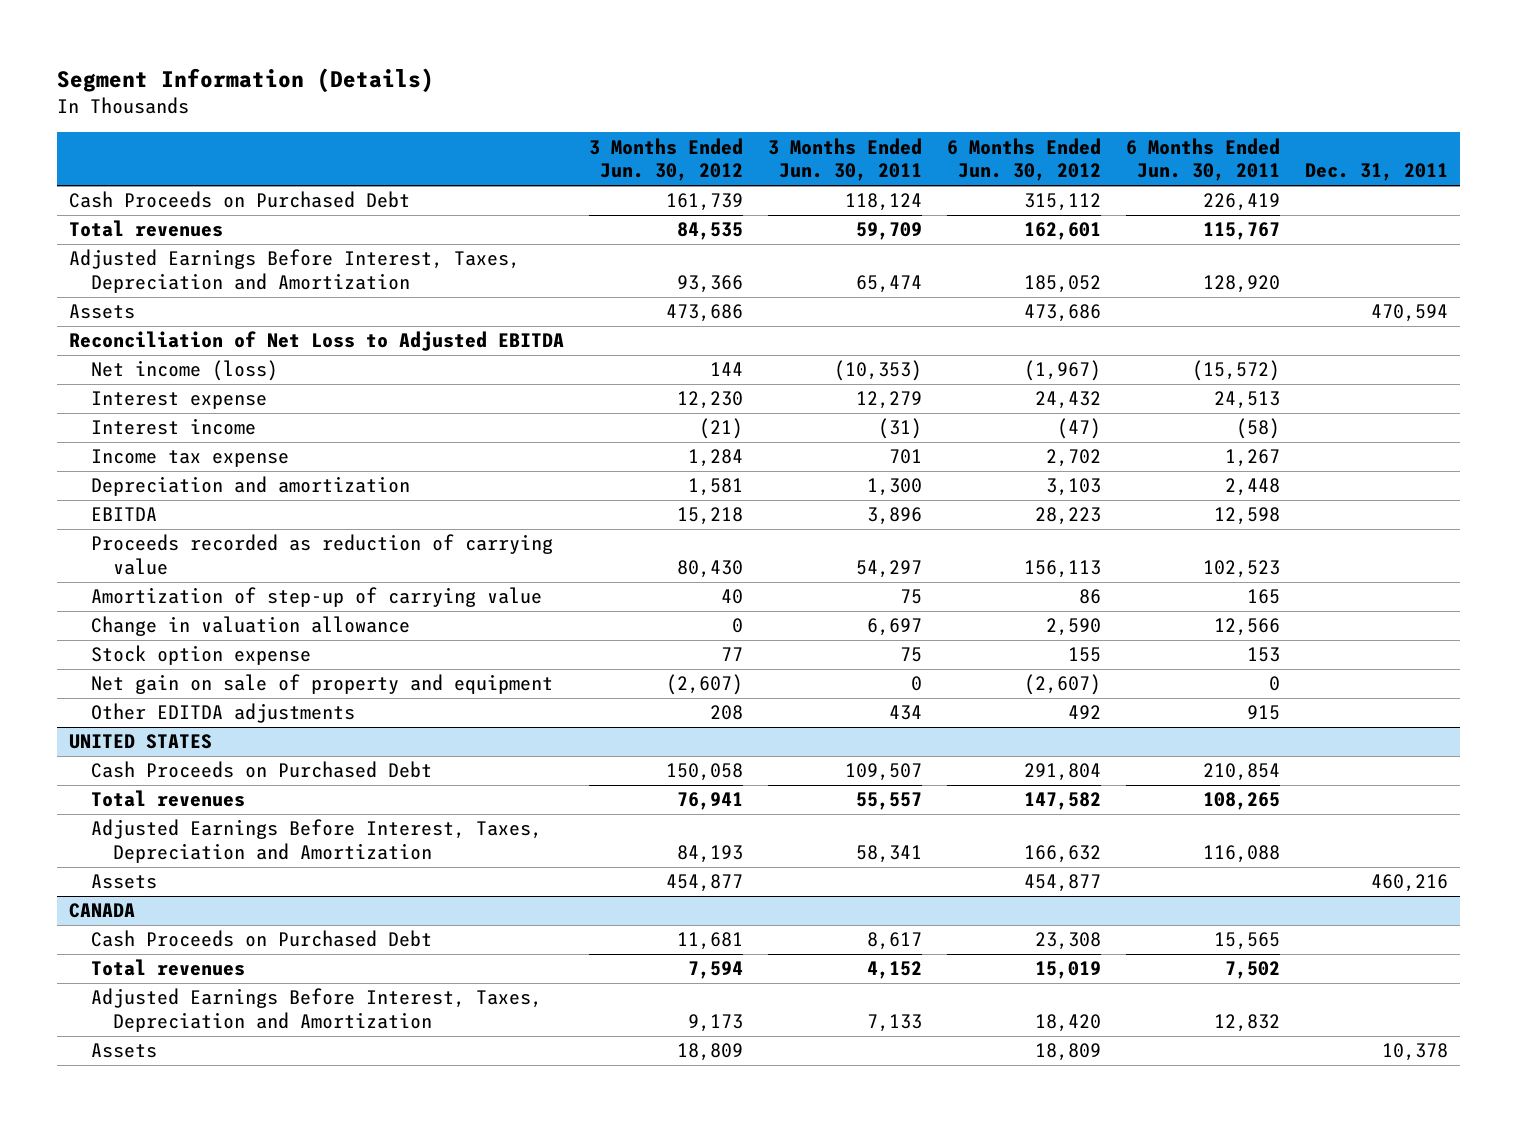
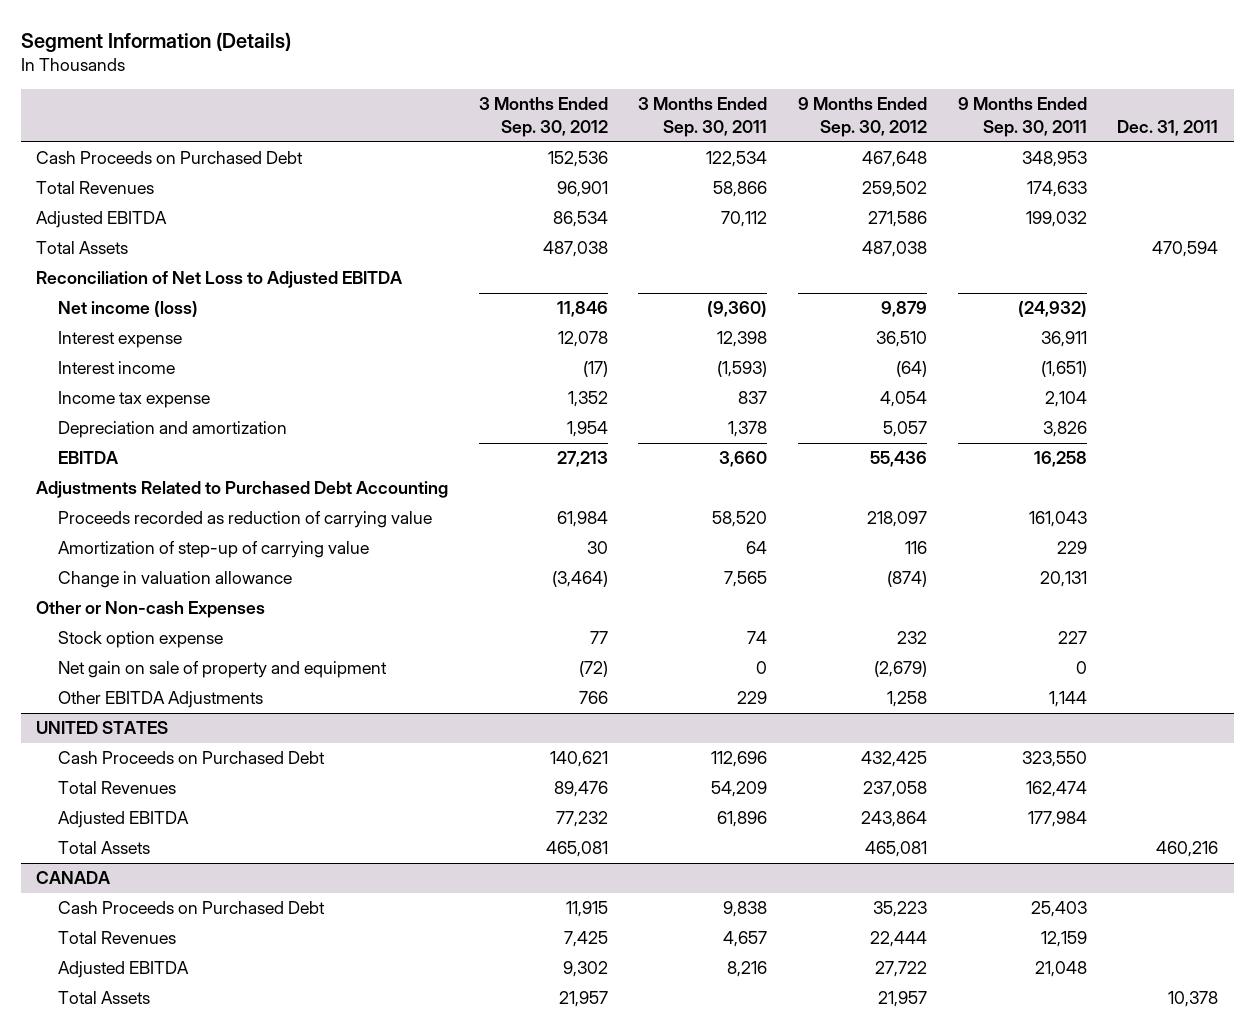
- | 3 Months Ended Jun. 30, 2012 | 3 Months Ended Jun. 30, 2011 | 6 Months Ended Jun. 30, 2012 | 6 Months Ended Jun. 30, 2011 | Dec. 31, 2011
+ | 3 Months Ended Sep. 30, 2012 | 3 Months Ended Sep. 30, 2011 | 9 Months Ended Sep. 30, 2012 | 9 Months Ended Sep. 30, 2011 | Dec. 31, 2011
- Total revenues | 84,535 | 59,709 | 162,601 | 115,767 |
- Adjusted Earnings Before Interest, Taxes, Depreciation and Amortization | 93,366 | 65,474 | 185,052 | 128,920 |
- Assets | 473,686 | | 473,686 | | 470,594
+ Total Revenues | 96,901 | 58,866 | 259,502 | 174,633 |
+ Adjusted EBITDA | 86,534 | 70,112 | 271,586 | 199,032 |
+ Total Assets | 487,038 | | 487,038 | | 470,594
+ Adjustments Related to Purchased Debt Accounting
+ Other or Non-cash Expenses
- Other EDITDA adjustments | 208 | 434 | 492 | 915 |
+ Other EBITDA Adjustments | 766 | 229 | 1,258 | 1,144 |
@ UNITED STATES
- Total revenues | 76,941 | 55,557 | 147,582 | 108,265 |
- Adjusted Earnings Before Interest, Taxes, Depreciation and Amortization | 84,193 | 58,341 | 166,632 | 116,088 |
- Assets | 454,877 | | 454,877 | | 460,216
+ Total Revenues | 89,476 | 54,209 | 237,058 | 162,474 |
+ Adjusted EBITDA | 77,232 | 61,896 | 243,864 | 177,984 |
+ Total Assets | 465,081 | | 465,081 | | 460,216
@ CANADA
- Total revenues | 7,594 | 4,152 | 15,019 | 7,502 |
- Adjusted Earnings Before Interest, Taxes, Depreciation and Amortization | 9,173 | 7,133 | 18,420 | 12,832 |
- Assets | 18,809 | | 18,809 | | 10,378
+ Total Revenues | 7,425 | 4,657 | 22,444 | 12,159 |
+ Adjusted EBITDA | 9,302 | 8,216 | 27,722 | 21,048 |
+ Total Assets | 21,957 | | 21,957 | | 10,378

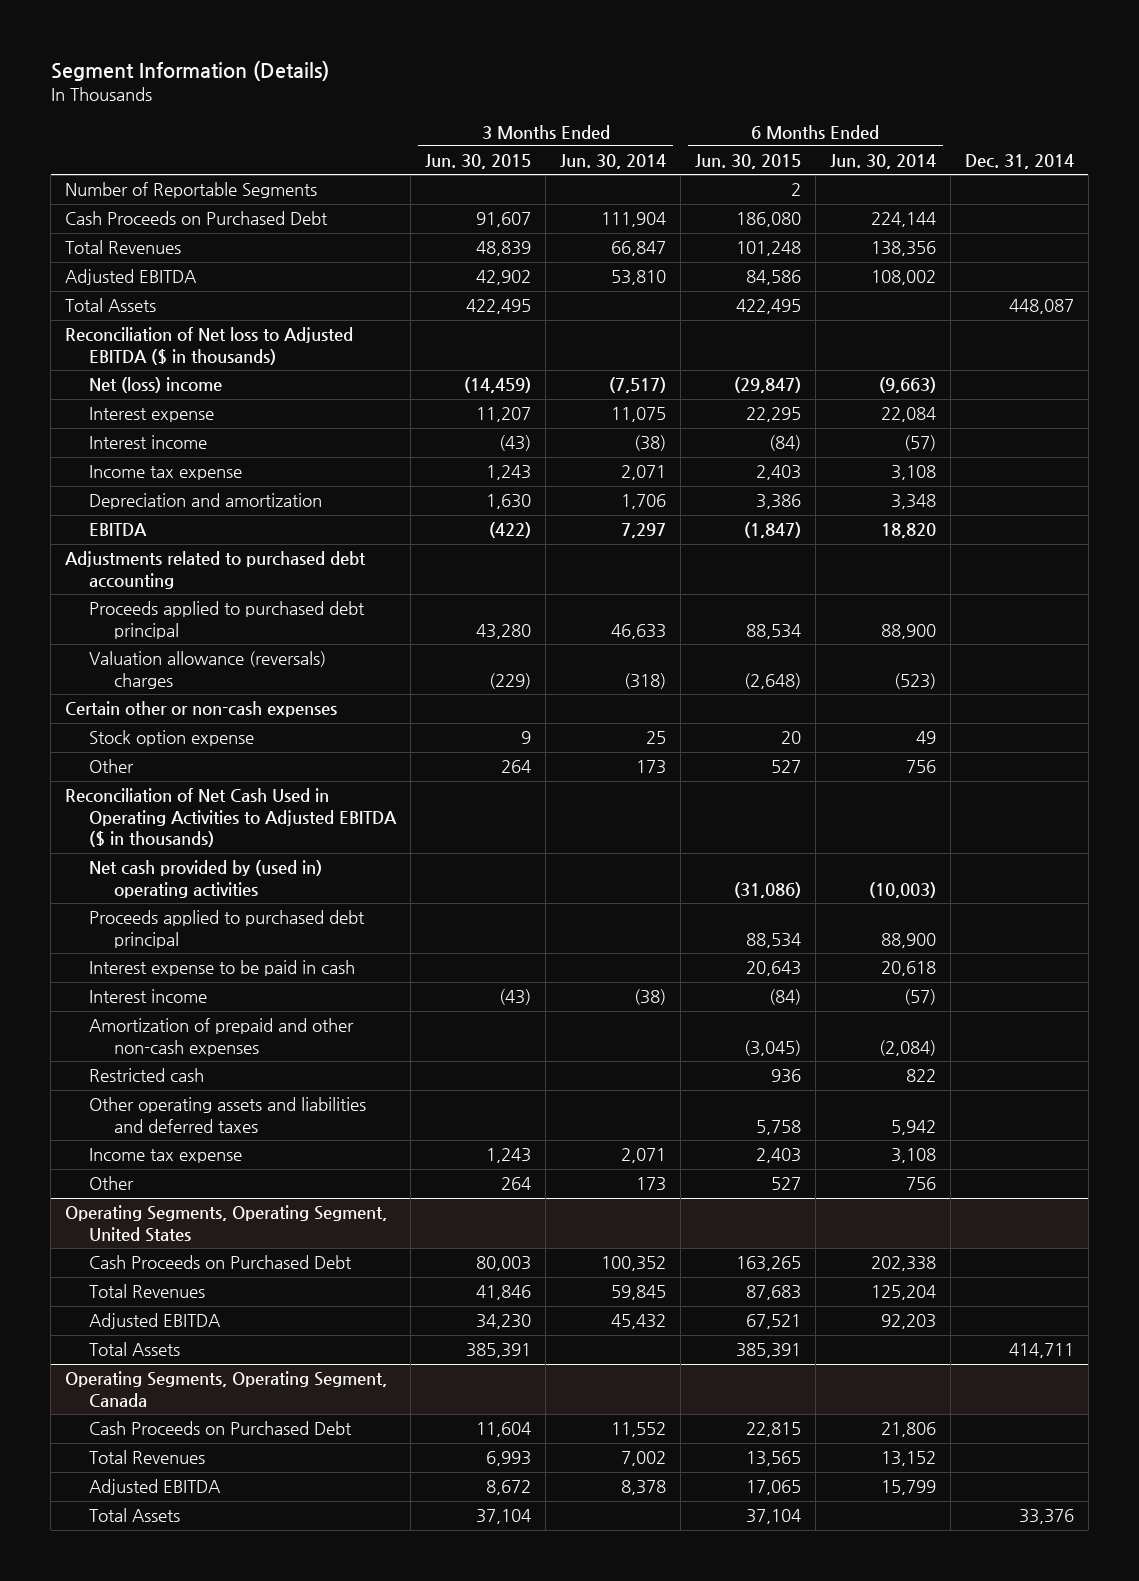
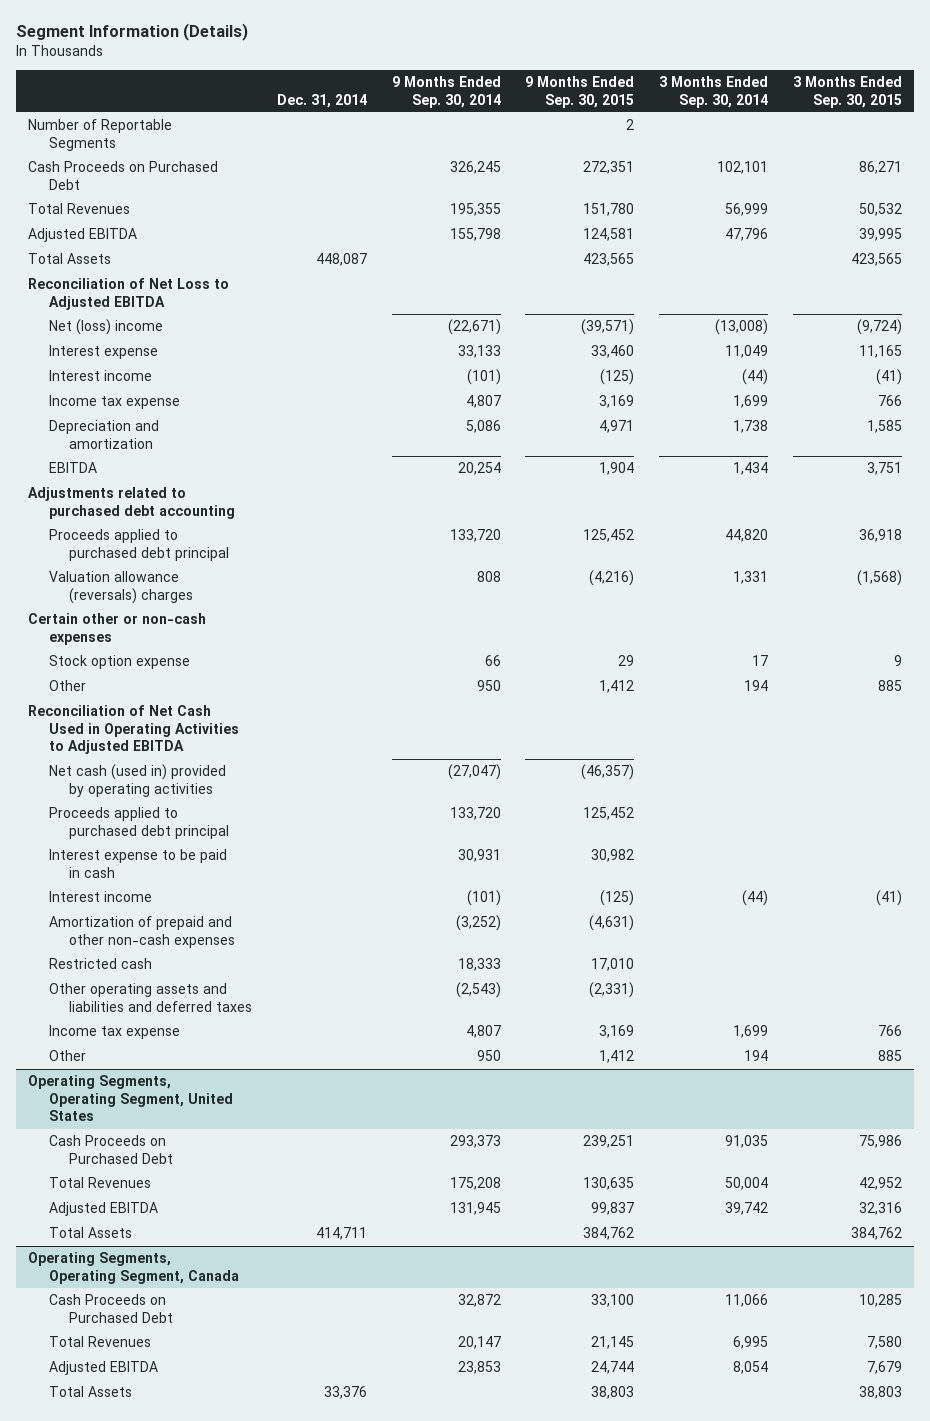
- | 3 Months Ended Jun. 30, 2015 | 3 Months Ended Jun. 30, 2014 | 6 Months Ended Jun. 30, 2015 | 6 Months Ended Jun. 30, 2014 | Dec. 31, 2014
+ | Dec. 31, 2014 | 9 Months Ended Sep. 30, 2014 | 9 Months Ended Sep. 30, 2015 | 3 Months Ended Sep. 30, 2014 | 3 Months Ended Sep. 30, 2015
- Reconciliation of Net loss to Adjusted EBITDA ($ in thousands)
+ Reconciliation of Net Loss to Adjusted EBITDA
- Reconciliation of Net Cash Used in Operating Activities to Adjusted EBITDA ($ in thousands)
- Net cash provided by (used in) operating activities | | | (31,086) | (10,003) |
+ Reconciliation of Net Cash Used in Operating Activities to Adjusted EBITDA
+ Net cash (used in) provided by operating activities | | (27,047) | (46,357) | |

